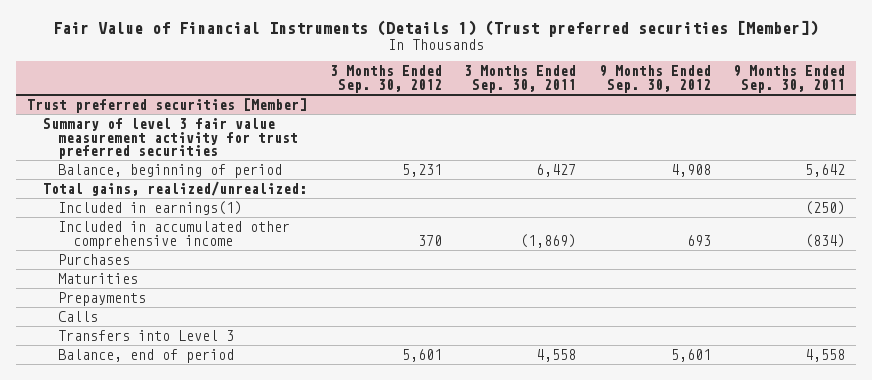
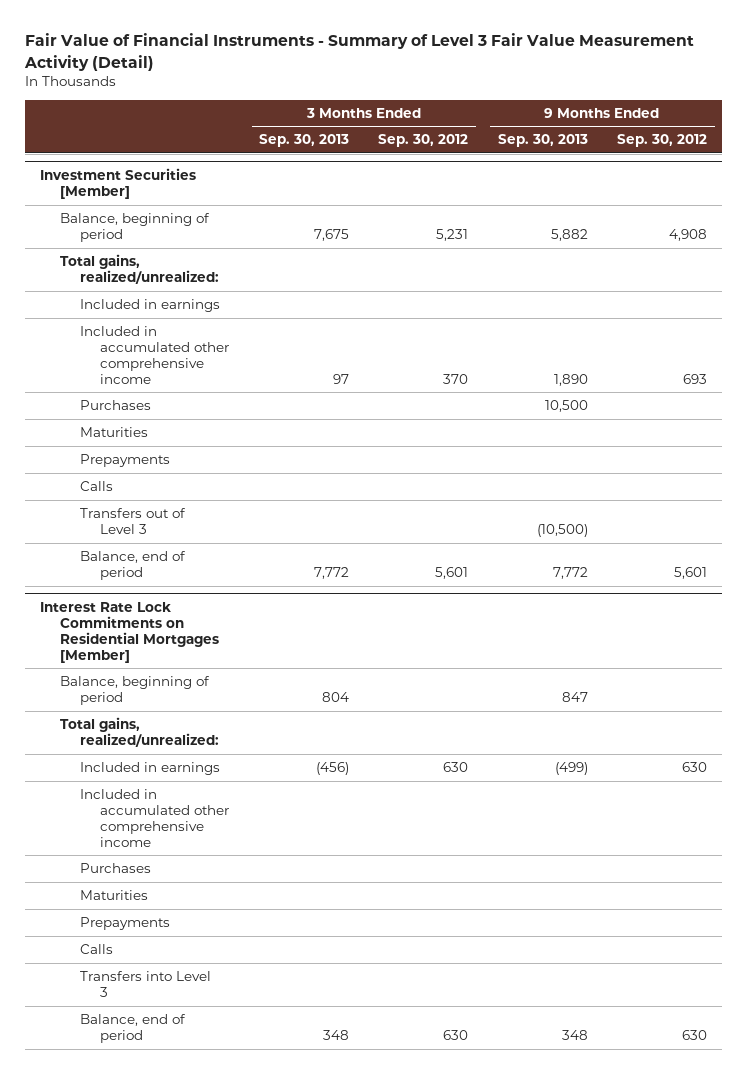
- Fair Value of Financial Instruments (Details 1) (Trust preferred securities [Member])
+ Fair Value of Financial Instruments - Summary of Level 3 Fair Value Measurement Activity (Detail)
- | 3 Months Ended Sep. 30, 2012 | 3 Months Ended Sep. 30, 2011 | 9 Months Ended Sep. 30, 2012 | 9 Months Ended Sep. 30, 2011
+ | 3 Months Ended Sep. 30, 2013 | 3 Months Ended Sep. 30, 2012 | 9 Months Ended Sep. 30, 2013 | 9 Months Ended Sep. 30, 2012
- Trust preferred securities [Member]
- Summary of level 3 fair value measurement activity for trust preferred securities
+ Investment Securities [Member]
- Included in earnings(1) | | | | (250)
+ Included in earnings
- Transfers into Level 3
+ Transfers out of Level 3 | | | (10,500) |
+ Interest Rate Lock Commitments on Residential Mortgages [Member]
+ Balance, beginning of period | 804 | | 847 |
+ Total gains, realized/unrealized:
+ Included in earnings | (456) | 630 | (499) | 630
+ Included in accumulated other comprehensive income
+ Purchases
+ Maturities
+ Prepayments
+ Calls
+ Transfers into Level 3
+ Balance, end of period | 348 | 630 | 348 | 630

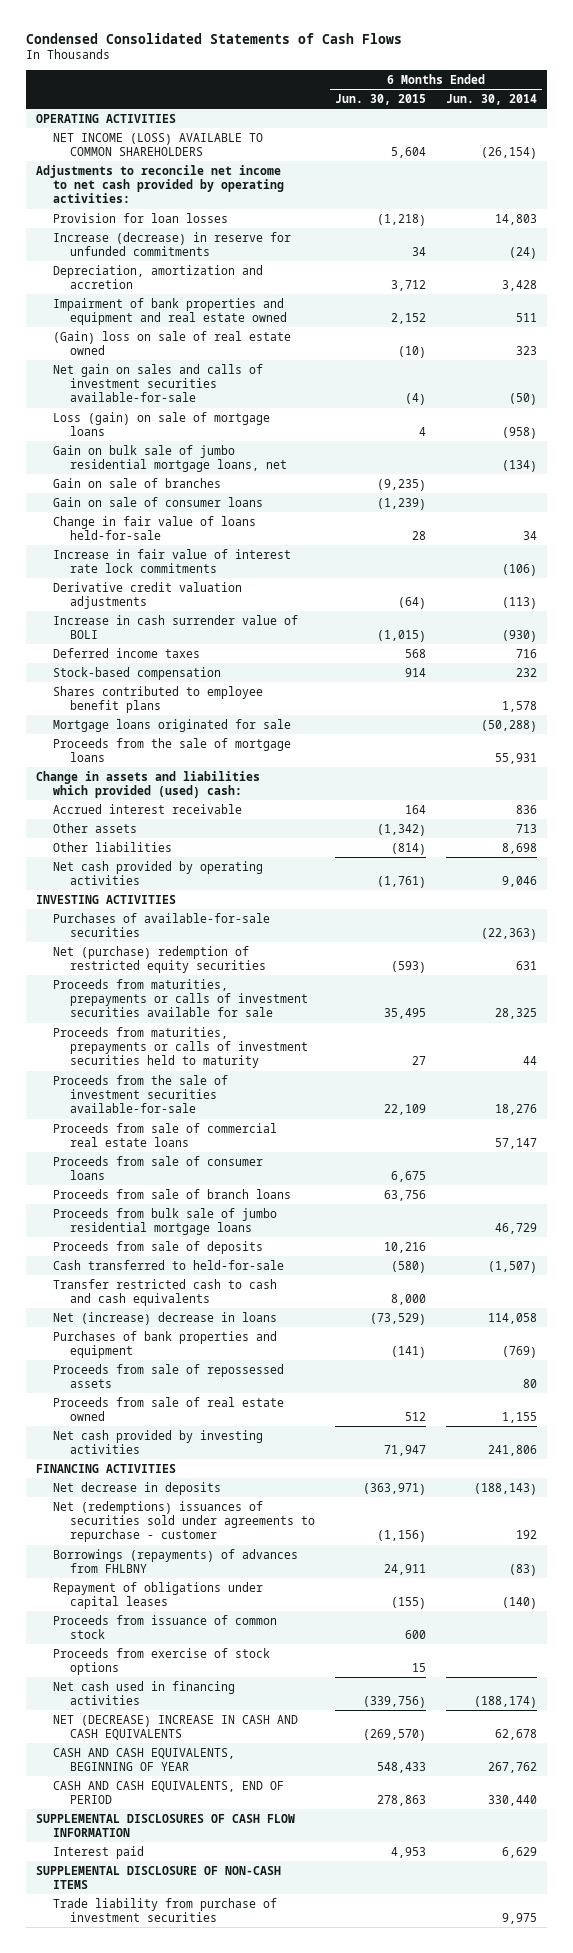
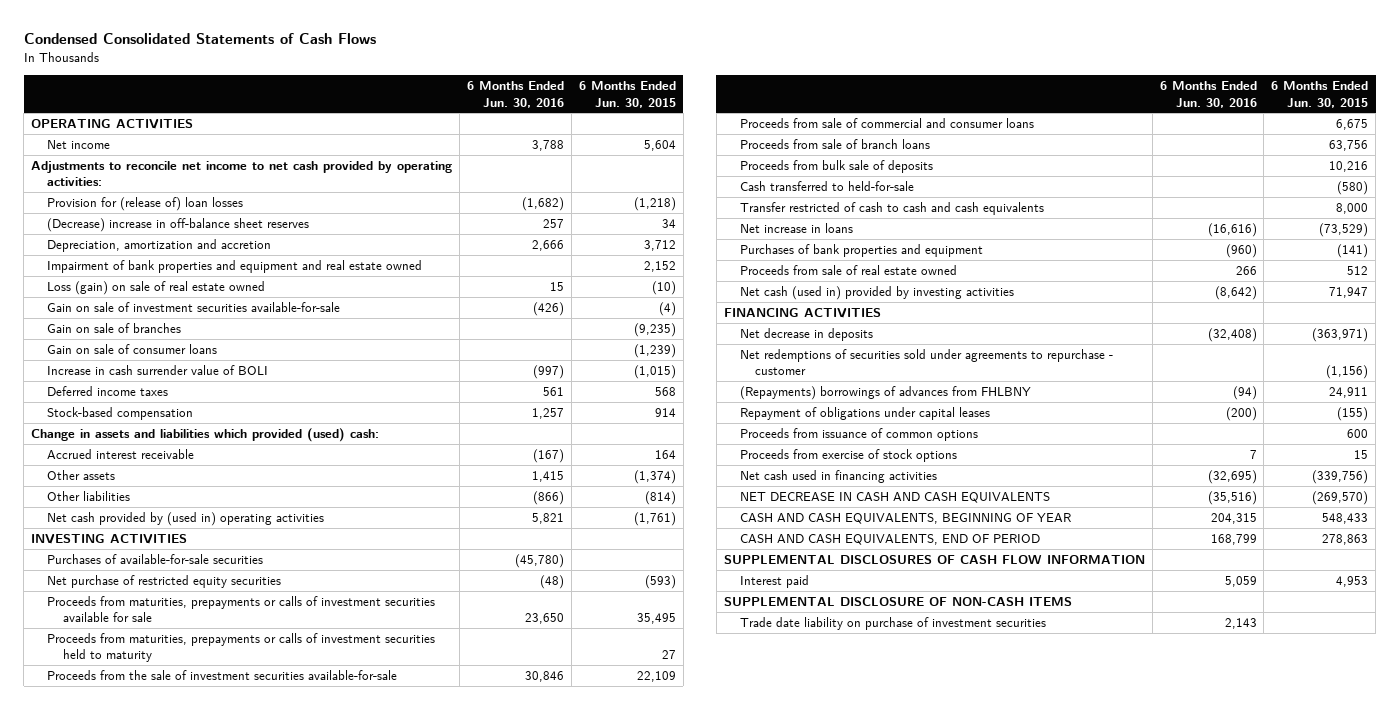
- | 6 Months Ended Jun. 30, 2015 | 6 Months Ended Jun. 30, 2014
+ | 6 Months Ended Jun. 30, 2016 | 6 Months Ended Jun. 30, 2015
- NET INCOME (LOSS) AVAILABLE TO COMMON SHAREHOLDERS | 5,604 | (26,154)
+ Net income | 3,788 | 5,604
- Provision for loan losses | (1,218) | 14,803
- Increase (decrease) in reserve for unfunded commitments | 34 | (24)
+ Provision for (release of) loan losses | (1,682) | (1,218)
+ (Decrease) increase in off-balance sheet reserves | 257 | 34
- (Gain) loss on sale of real estate owned | (10) | 323
- Net gain on sales and calls of investment securities available-for-sale | (4) | (50)
- Loss (gain) on sale of mortgage loans | 4 | (958)
- Gain on bulk sale of jumbo residential mortgage loans, net | | (134)
+ Loss (gain) on sale of real estate owned | 15 | (10)
+ Gain on sale of investment securities available-for-sale | (426) | (4)
- Change in fair value of loans held-for-sale | 28 | 34
- Increase in fair value of interest rate lock commitments | | (106)
- Derivative credit valuation adjustments | (64) | (113)
- Shares contributed to employee benefit plans | | 1,578
- Mortgage loans originated for sale | | (50,288)
- Proceeds from the sale of mortgage loans | | 55,931
- Other assets | (1,342) | 713
+ Other assets | 1,415 | (1,374)
- Net cash provided by operating activities | (1,761) | 9,046
+ Net cash provided by (used in) operating activities | 5,821 | (1,761)
- Net (purchase) redemption of restricted equity securities | (593) | 631
+ Net purchase of restricted equity securities | (48) | (593)
- Proceeds from sale of commercial real estate loans | | 57,147
- Proceeds from sale of consumer loans | 6,675 |
+ Proceeds from sale of commercial and consumer loans | | 6,675
- Proceeds from bulk sale of jumbo residential mortgage loans | | 46,729
- Proceeds from sale of deposits | 10,216 |
+ Proceeds from bulk sale of deposits | | 10,216
- Transfer restricted cash to cash and cash equivalents | 8,000 |
- Net (increase) decrease in loans | (73,529) | 114,058
+ Transfer restricted of cash to cash and cash equivalents | | 8,000
+ Net increase in loans | (16,616) | (73,529)
- Proceeds from sale of repossessed assets | | 80
- Net cash provided by investing activities | 71,947 | 241,806
+ Net cash (used in) provided by investing activities | (8,642) | 71,947
- Net (redemptions) issuances of securities sold under agreements to repurchase - customer | (1,156) | 192
- Borrowings (repayments) of advances from FHLBNY | 24,911 | (83)
+ Net redemptions of securities sold under agreements to repurchase - customer | | (1,156)
+ (Repayments) borrowings of advances from FHLBNY | (94) | 24,911
- Proceeds from issuance of common stock | 600 |
+ Proceeds from issuance of common options | | 600
- NET (DECREASE) INCREASE IN CASH AND CASH EQUIVALENTS | (269,570) | 62,678
+ NET DECREASE IN CASH AND CASH EQUIVALENTS | (35,516) | (269,570)
- Trade liability from purchase of investment securities | | 9,975
+ Trade date liability on purchase of investment securities | 2,143 |

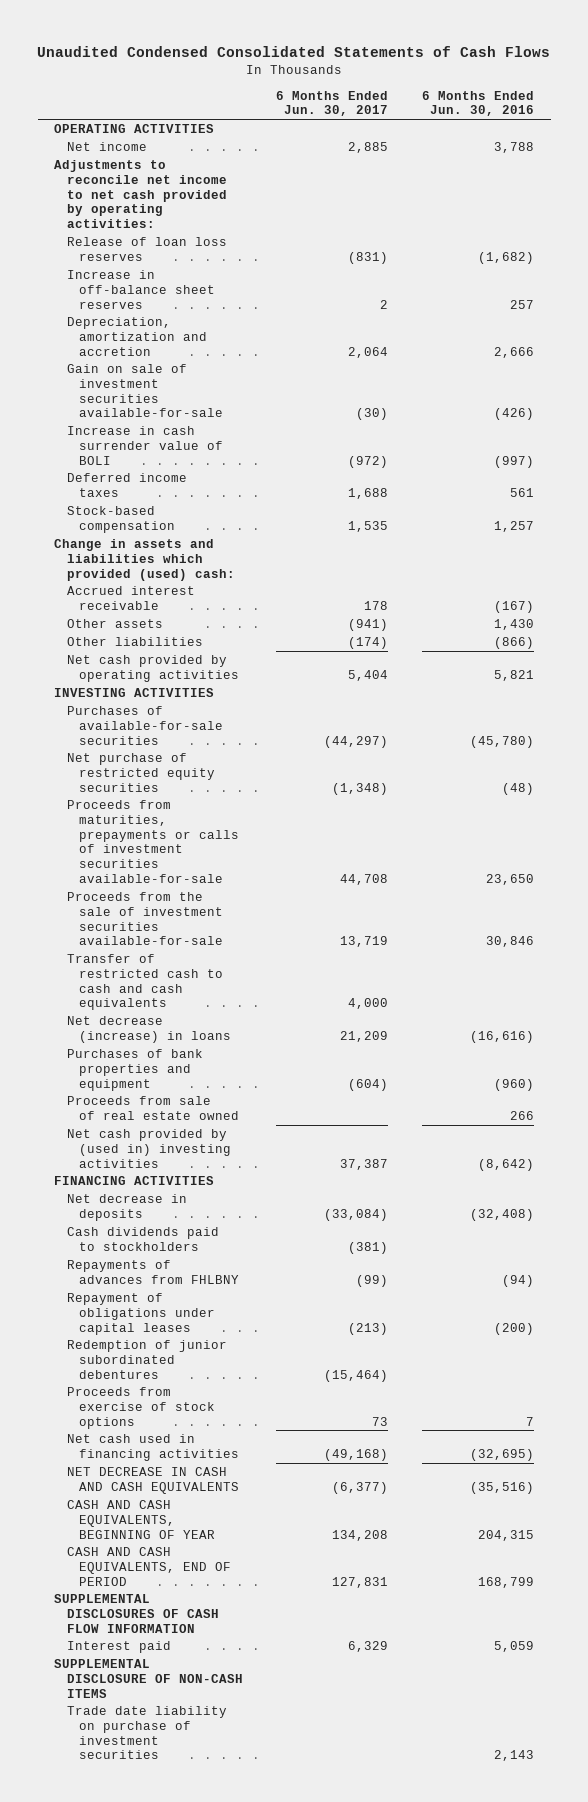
- Condensed Consolidated Statements of Cash Flows
+ Unaudited Condensed Consolidated Statements of Cash Flows
- | 6 Months Ended Jun. 30, 2016 | 6 Months Ended Jun. 30, 2015
+ | 6 Months Ended Jun. 30, 2017 | 6 Months Ended Jun. 30, 2016
- Provision for (release of) loan losses | (1,682) | (1,218)
- (Decrease) increase in off-balance sheet reserves | 257 | 34
+ Release of loan loss reserves | (831) | (1,682)
+ Increase in off-balance sheet reserves | 2 | 257
- Impairment of bank properties and equipment and real estate owned | | 2,152
- Loss (gain) on sale of real estate owned | 15 | (10)
- Gain on sale of branches | | (9,235)
- Gain on sale of consumer loans | | (1,239)
- Other assets | 1,415 | (1,374)
+ Other assets | (941) | 1,430
- Net cash provided by (used in) operating activities | 5,821 | (1,761)
+ Net cash provided by operating activities | 5,404 | 5,821
- Proceeds from maturities, prepayments or calls of investment securities available for sale | 23,650 | 35,495
- Proceeds from maturities, prepayments or calls of investment securities held to maturity | | 27
+ Proceeds from maturities, prepayments or calls of investment securities available-for-sale | 44,708 | 23,650
- Proceeds from sale of commercial and consumer loans | | 6,675
- Proceeds from sale of branch loans | | 63,756
- Proceeds from bulk sale of deposits | | 10,216
- Cash transferred to held-for-sale | | (580)
- Transfer restricted of cash to cash and cash equivalents | | 8,000
- Net increase in loans | (16,616) | (73,529)
+ Transfer of restricted cash to cash and cash equivalents | 4,000 |
+ Net decrease (increase) in loans | 21,209 | (16,616)
- Net cash (used in) provided by investing activities | (8,642) | 71,947
+ Net cash provided by (used in) investing activities | 37,387 | (8,642)
- Net redemptions of securities sold under agreements to repurchase - customer | | (1,156)
- (Repayments) borrowings of advances from FHLBNY | (94) | 24,911
+ Cash dividends paid to stockholders | (381) |
+ Repayments of advances from FHLBNY | (99) | (94)
- Proceeds from issuance of common options | | 600
+ Redemption of junior subordinated debentures | (15,464) |

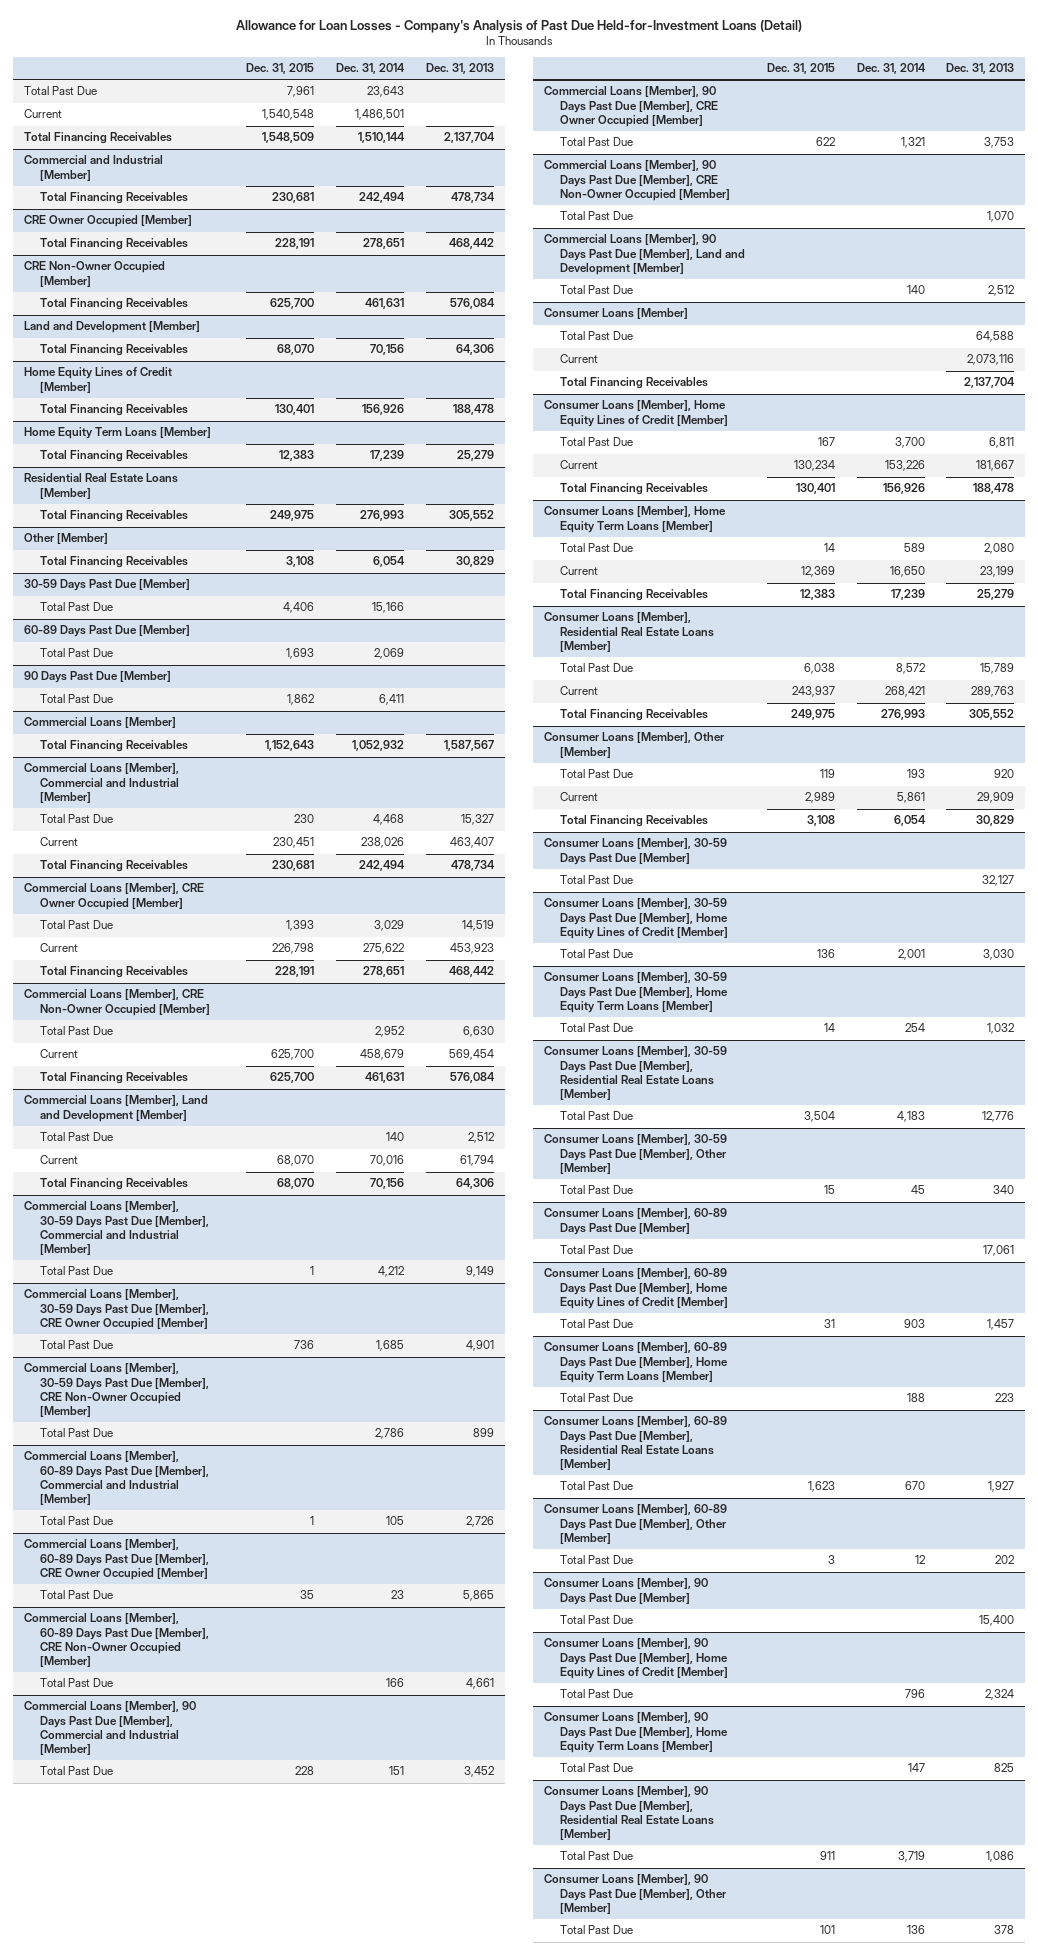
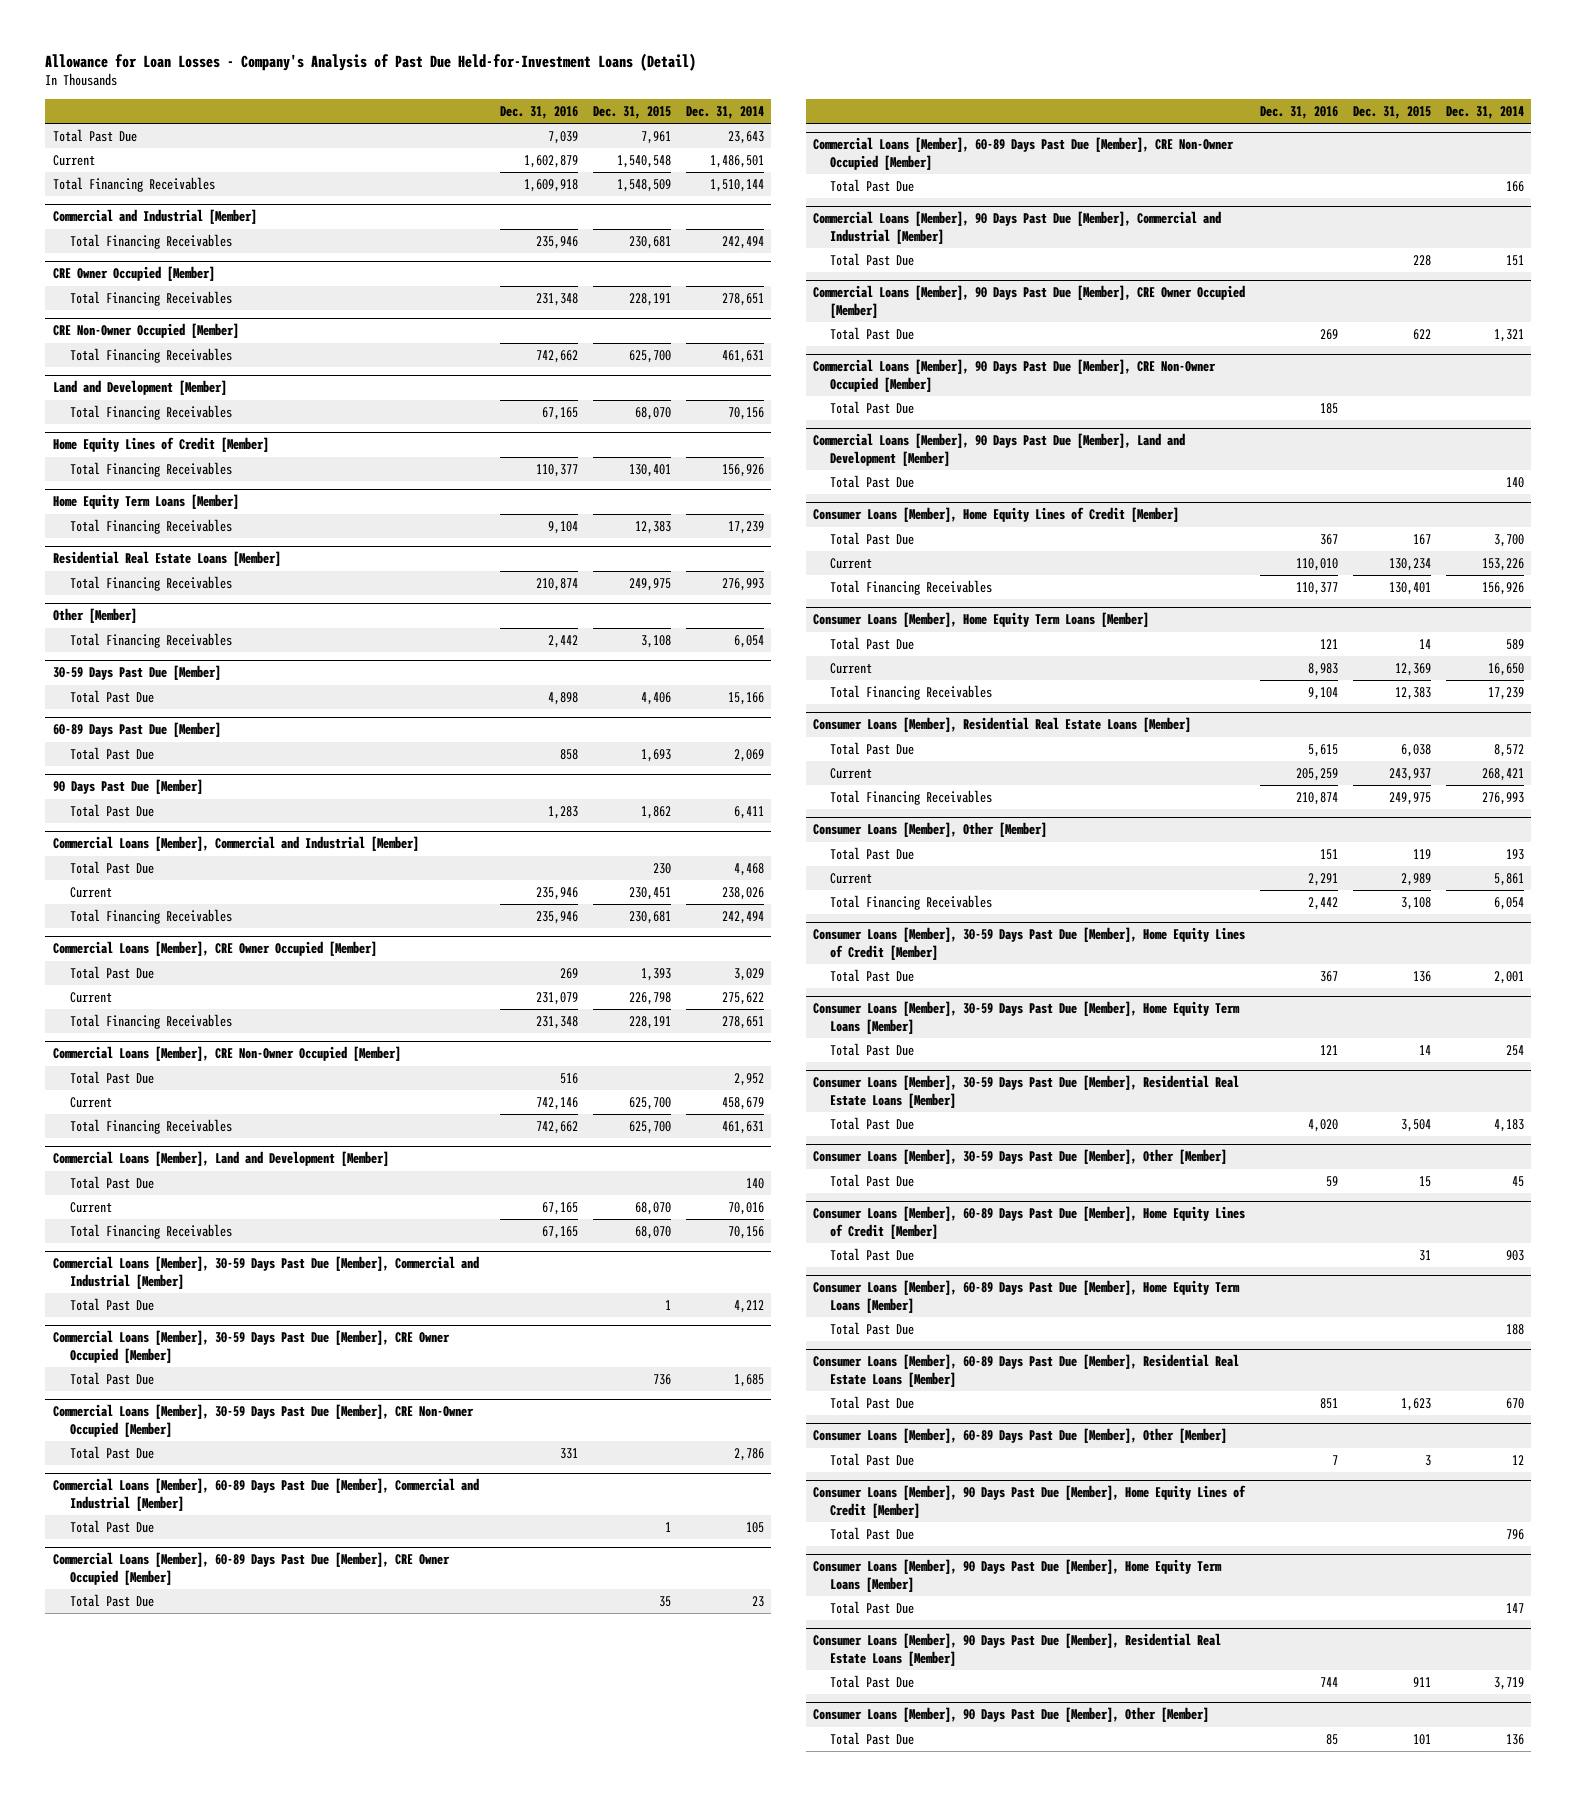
- | Dec. 31, 2015 | Dec. 31, 2014 | Dec. 31, 2013
+ | Dec. 31, 2016 | Dec. 31, 2015 | Dec. 31, 2014
- Commercial Loans [Member]
- Total Financing Receivables | 1,152,643 | 1,052,932 | 1,587,567
- Consumer Loans [Member]
- Total Past Due | | | 64,588
- Current | | | 2,073,116
- Total Financing Receivables | | | 2,137,704
- Consumer Loans [Member], 30-59 Days Past Due [Member]
- Total Past Due | | | 32,127
- Consumer Loans [Member], 60-89 Days Past Due [Member]
- Total Past Due | | | 17,061
- Consumer Loans [Member], 90 Days Past Due [Member]
- Total Past Due | | | 15,400

